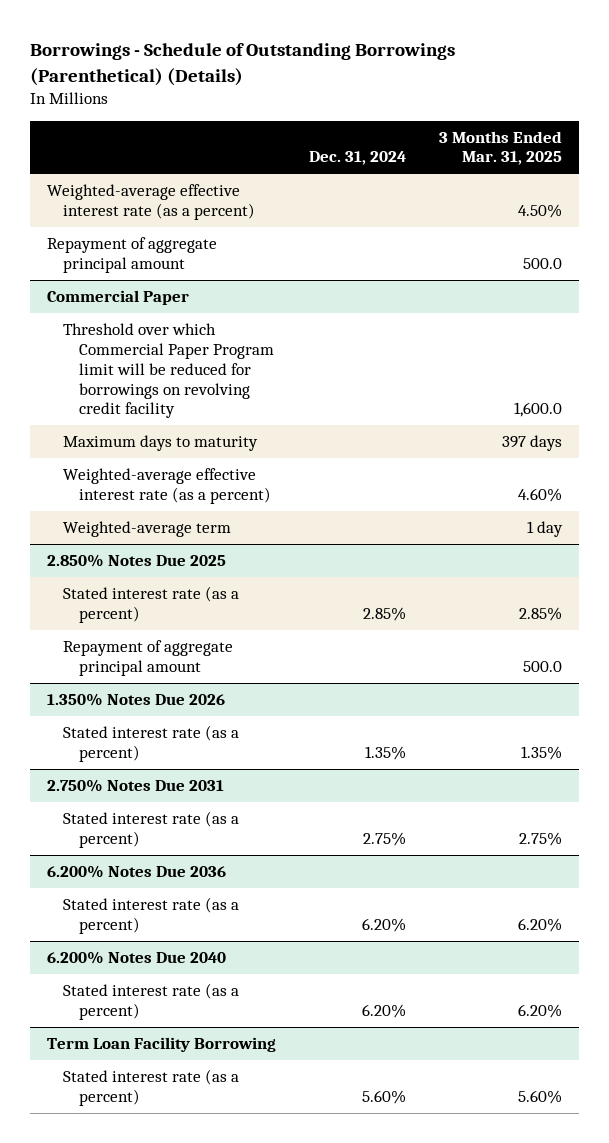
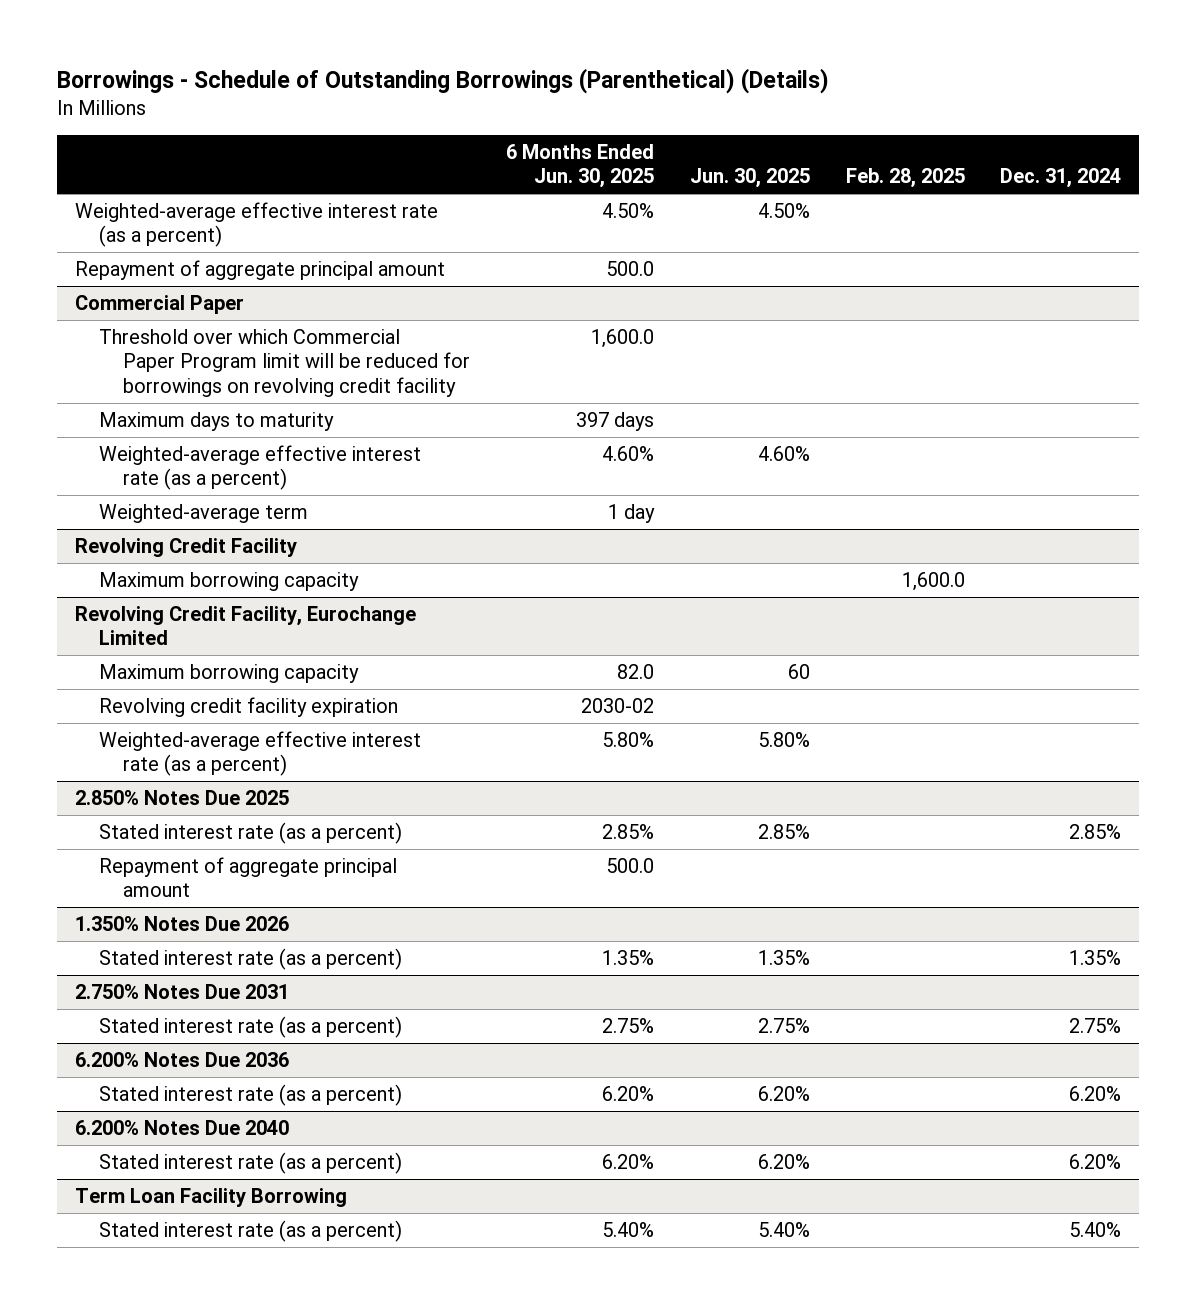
- | Dec. 31, 2024 | 3 Months Ended Mar. 31, 2025
+ | 6 Months Ended Jun. 30, 2025 | Jun. 30, 2025 | Feb. 28, 2025 | Dec. 31, 2024
+ Revolving Credit Facility
+ Maximum borrowing capacity | | | 1,600.0 |
+ Revolving Credit Facility, Eurochange Limited
+ Maximum borrowing capacity | 82.0 | 60 | |
+ Revolving credit facility expiration | 2030-02 | | |
+ Weighted-average effective interest rate (as a percent) | 5.80% | 5.80% | |
@ Term Loan Facility Borrowing
- Stated interest rate (as a percent) | 5.60% | 5.60%
+ Stated interest rate (as a percent) | 5.40% | 5.40% | | 5.40%

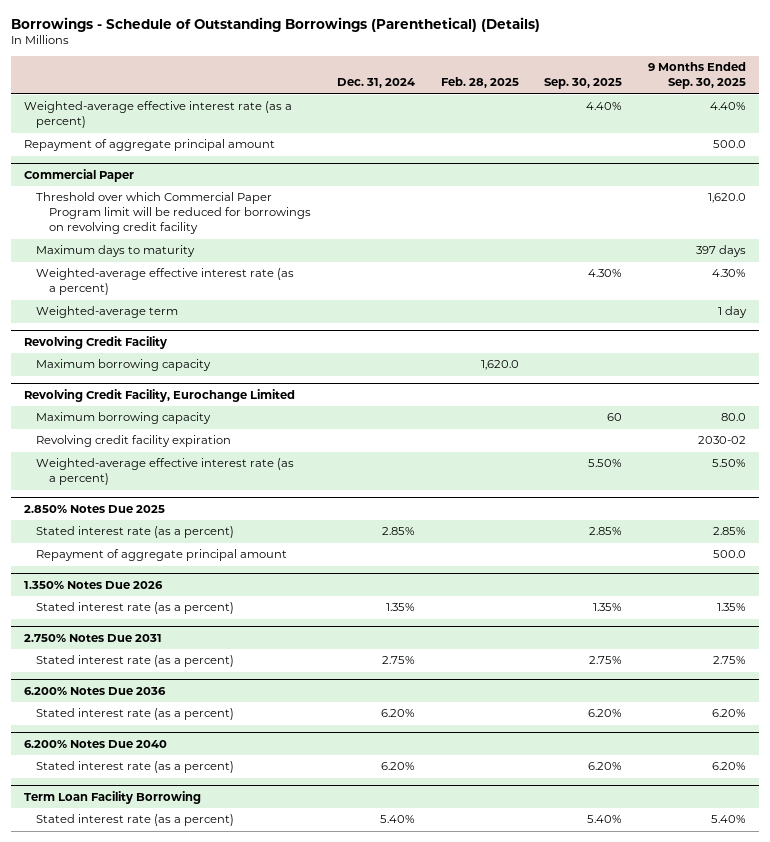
- | 6 Months Ended Jun. 30, 2025 | Jun. 30, 2025 | Feb. 28, 2025 | Dec. 31, 2024
+ | Dec. 31, 2024 | Feb. 28, 2025 | Sep. 30, 2025 | 9 Months Ended Sep. 30, 2025
@ Revolving Credit Facility
- Maximum borrowing capacity | | | 1,600.0 |
+ Maximum borrowing capacity | | 1,620.0 | |

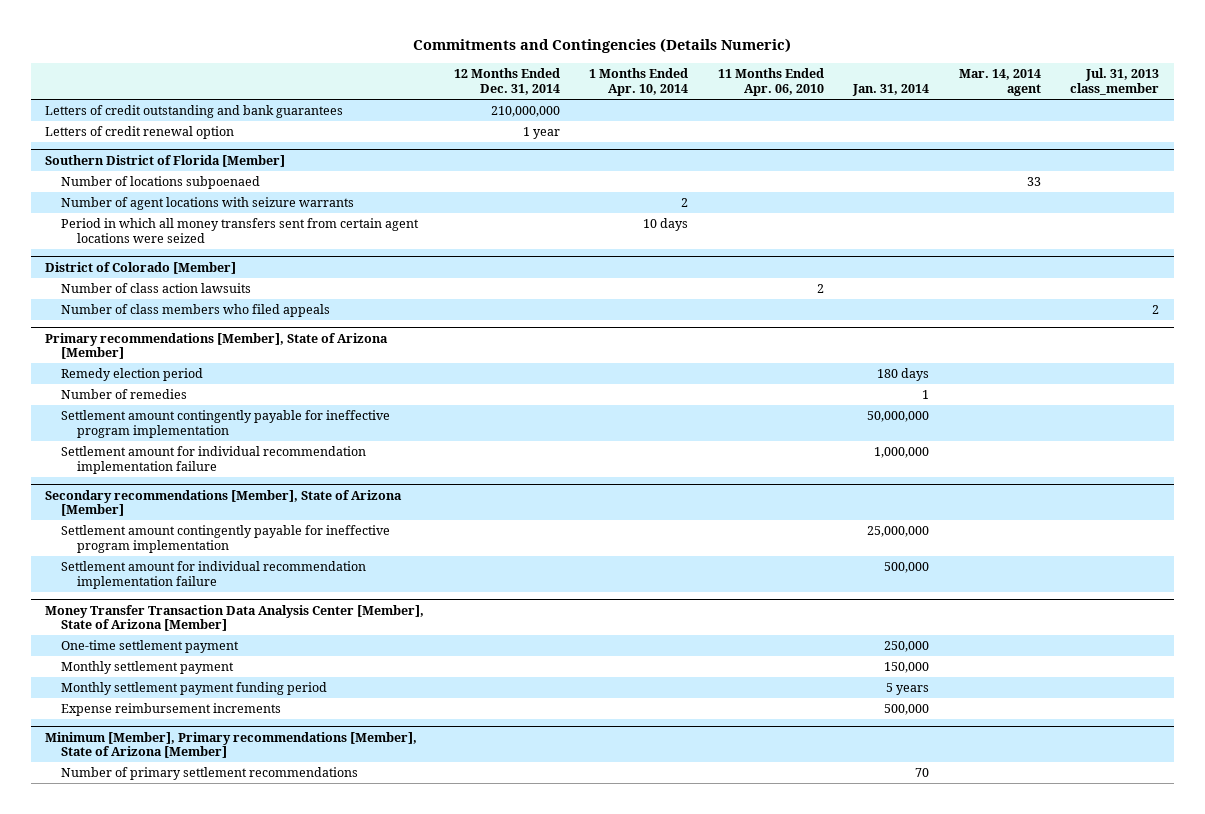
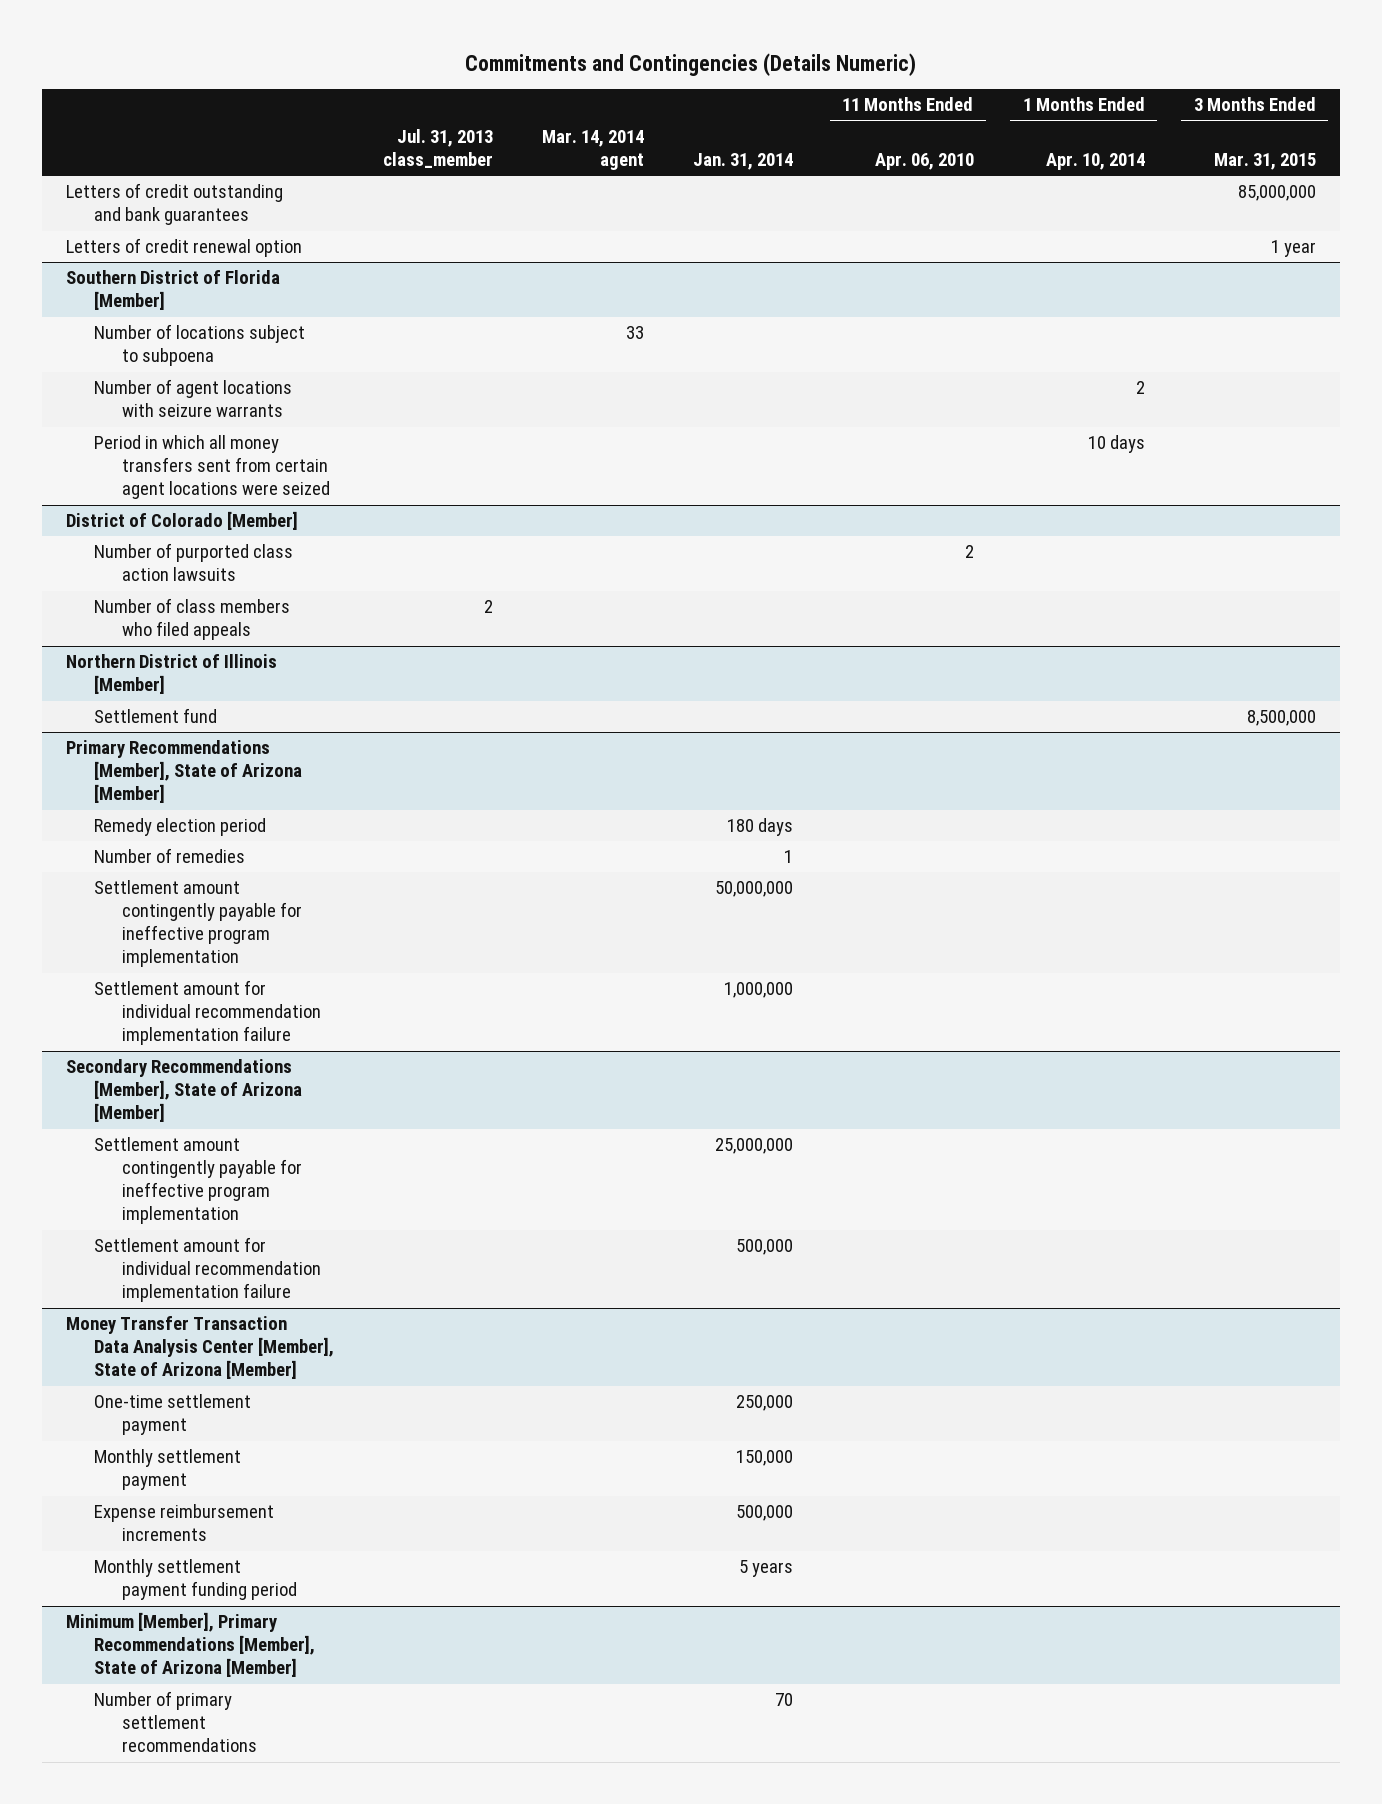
- | 12 Months Ended Dec. 31, 2014 | 1 Months Ended Apr. 10, 2014 | 11 Months Ended Apr. 06, 2010 | Jan. 31, 2014 | Mar. 14, 2014 agent | Jul. 31, 2013 class_member
+ | Jul. 31, 2013 class_member | Mar. 14, 2014 agent | Jan. 31, 2014 | 11 Months Ended Apr. 06, 2010 | 1 Months Ended Apr. 10, 2014 | 3 Months Ended Mar. 31, 2015
@ Southern District of Florida [Member]
- Number of locations subpoenaed | | | | | 33 |
+ Number of locations subject to subpoena | | 33 | | | |
@ District of Colorado [Member]
- Number of class action lawsuits | | | 2 | | |
+ Number of purported class action lawsuits | | | | 2 | |
- Primary recommendations [Member], State of Arizona [Member]
+ Northern District of Illinois [Member]
+ Settlement fund | | | | | | 8,500,000
+ Primary Recommendations [Member], State of Arizona [Member]
- Secondary recommendations [Member], State of Arizona [Member]
+ Secondary Recommendations [Member], State of Arizona [Member]
- Minimum [Member], Primary recommendations [Member], State of Arizona [Member]
@ Money Transfer Transaction Data Analysis Center [Member], State of Arizona [Member]
moved down: Monthly settlement payment funding period | | | 5 years | | |
+ Minimum [Member], Primary Recommendations [Member], State of Arizona [Member]

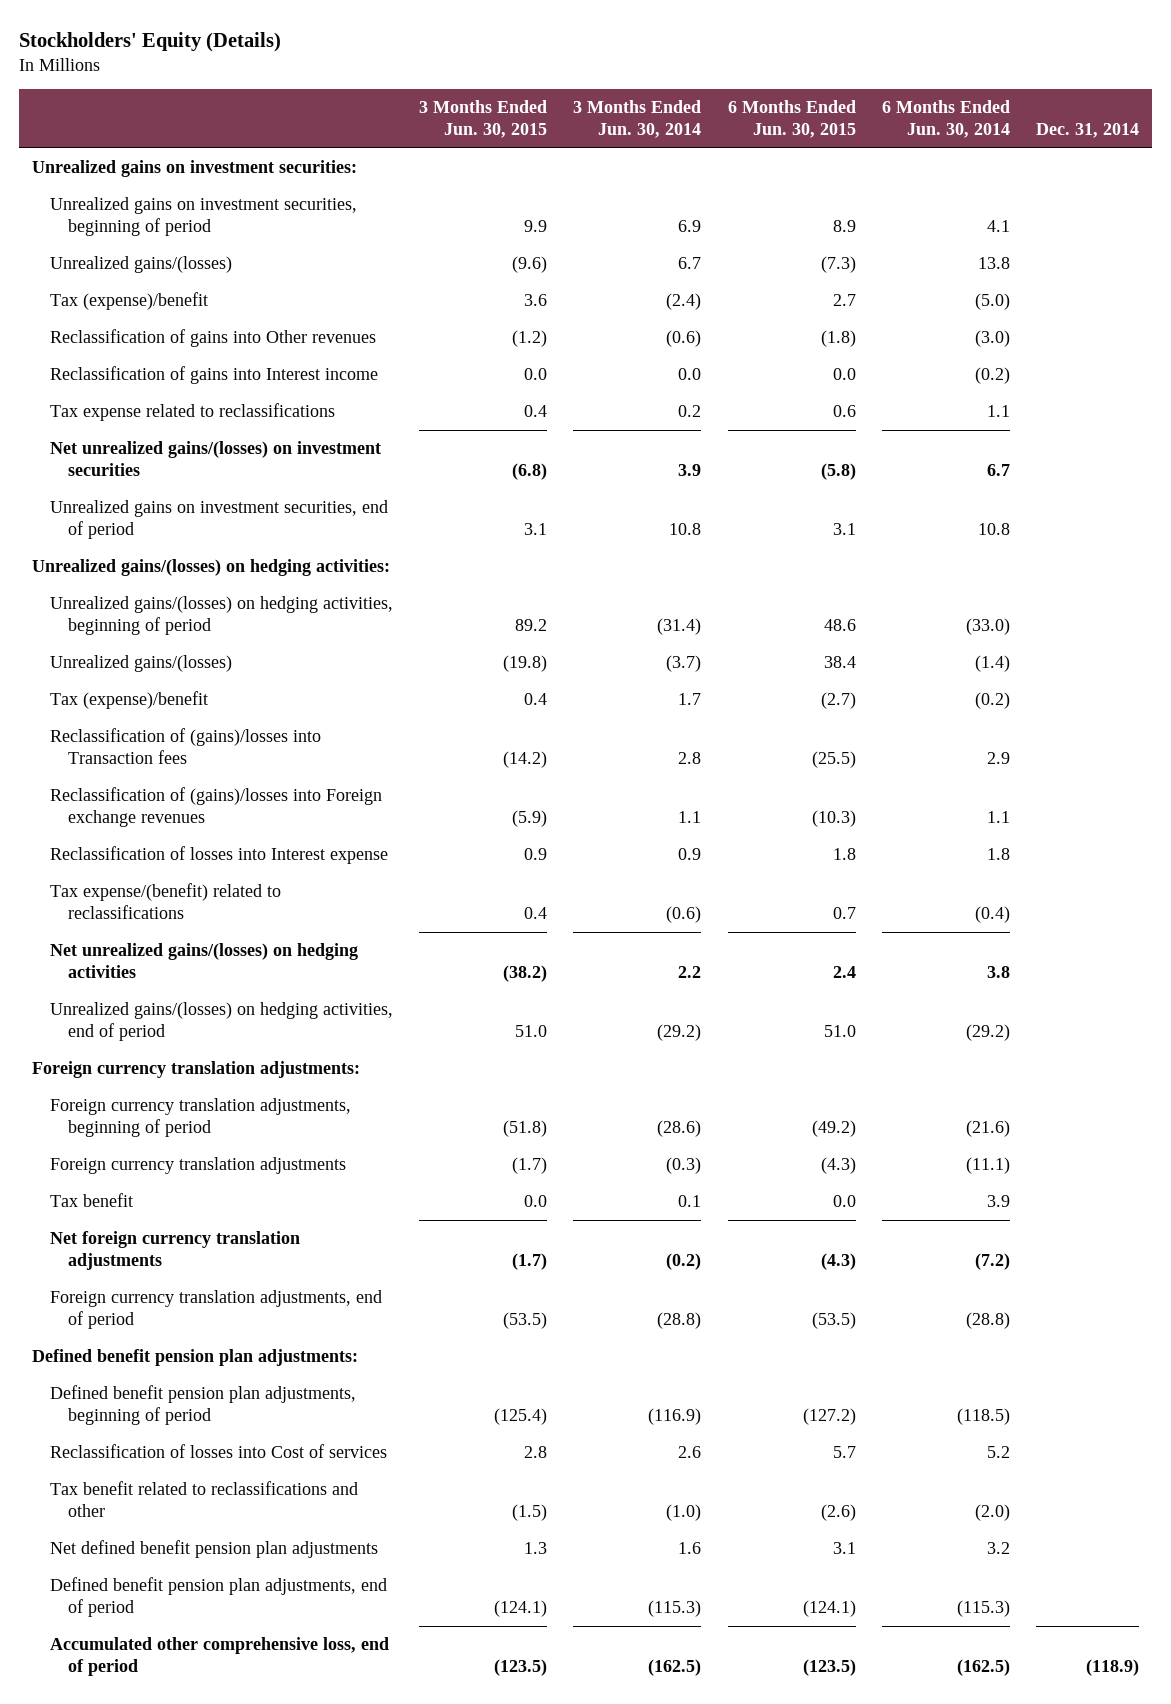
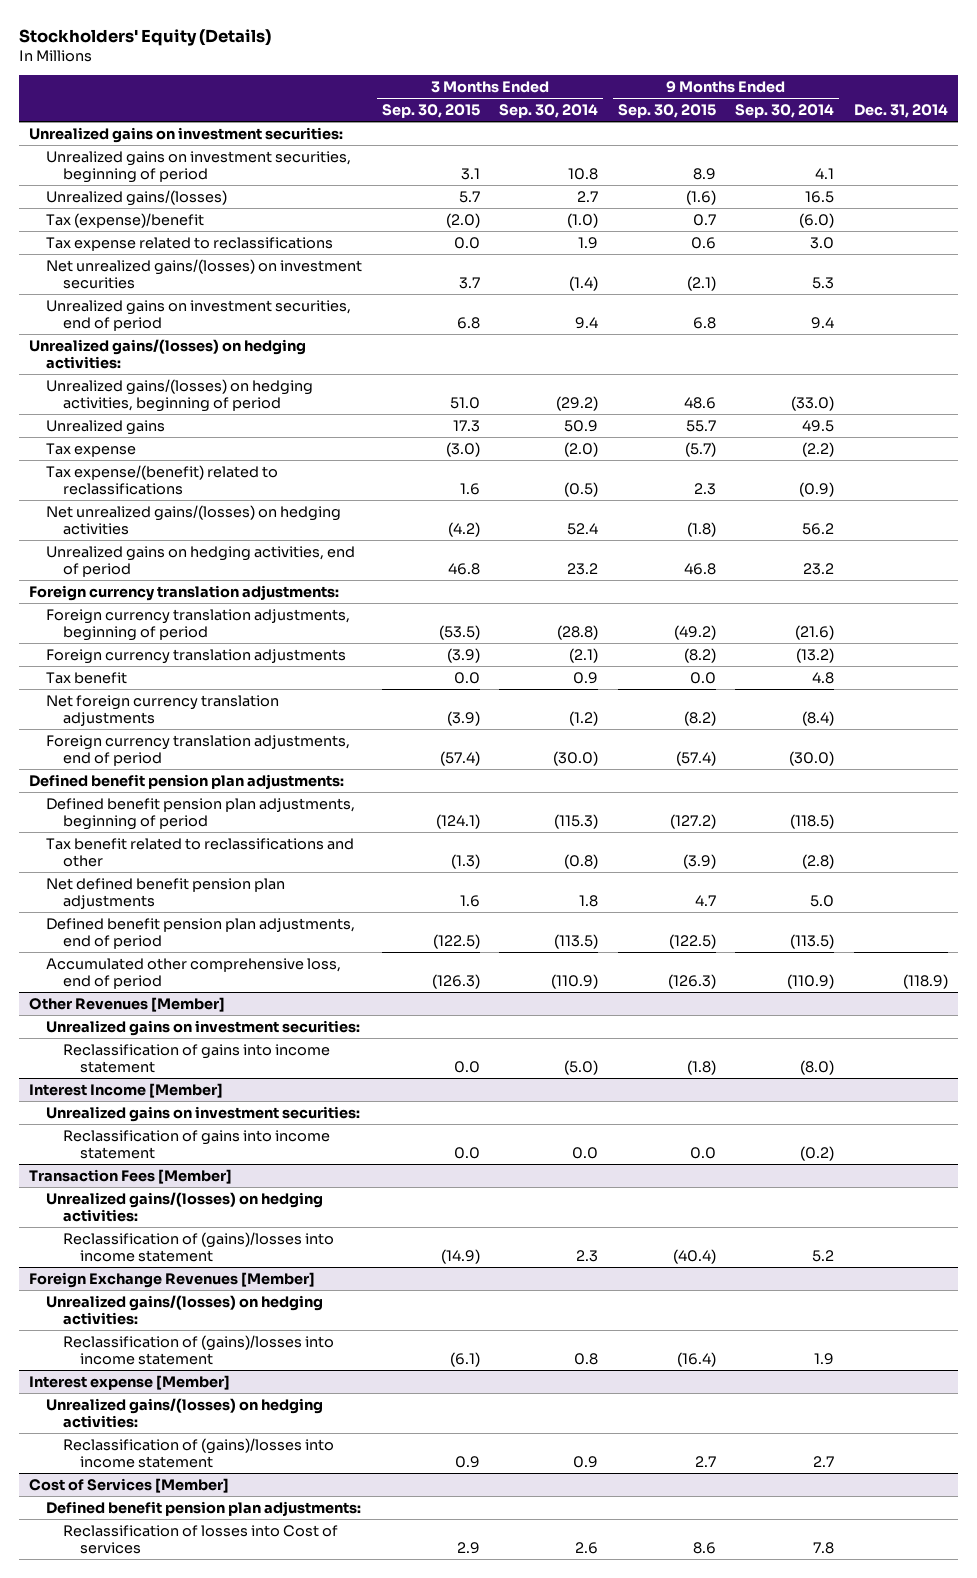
- | 3 Months Ended Jun. 30, 2015 | 3 Months Ended Jun. 30, 2014 | 6 Months Ended Jun. 30, 2015 | 6 Months Ended Jun. 30, 2014 | Dec. 31, 2014
+ | 3 Months Ended Sep. 30, 2015 | 3 Months Ended Sep. 30, 2014 | 9 Months Ended Sep. 30, 2015 | 9 Months Ended Sep. 30, 2014 | Dec. 31, 2014
- Reclassification of gains into Other revenues | (1.2) | (0.6) | (1.8) | (3.0) |
- Reclassification of gains into Interest income | 0.0 | 0.0 | 0.0 | (0.2) |
- Unrealized gains/(losses) | (19.8) | (3.7) | 38.4 | (1.4) |
- Tax (expense)/benefit | 0.4 | 1.7 | (2.7) | (0.2) |
- Reclassification of (gains)/losses into Transaction fees | (14.2) | 2.8 | (25.5) | 2.9 |
- Reclassification of (gains)/losses into Foreign exchange revenues | (5.9) | 1.1 | (10.3) | 1.1 |
- Reclassification of losses into Interest expense | 0.9 | 0.9 | 1.8 | 1.8 |
+ Unrealized gains | 17.3 | 50.9 | 55.7 | 49.5 |
+ Tax expense | (3.0) | (2.0) | (5.7) | (2.2) |
- Unrealized gains/(losses) on hedging activities, end of period | 51.0 | (29.2) | 51.0 | (29.2) |
+ Unrealized gains on hedging activities, end of period | 46.8 | 23.2 | 46.8 | 23.2 |
- Reclassification of losses into Cost of services | 2.8 | 2.6 | 5.7 | 5.2 |
+ Other Revenues [Member]
+ Unrealized gains on investment securities:
+ Reclassification of gains into income statement | 0.0 | (5.0) | (1.8) | (8.0) |
+ Interest Income [Member]
+ Unrealized gains on investment securities:
+ Reclassification of gains into income statement | 0.0 | 0.0 | 0.0 | (0.2) |
+ Transaction Fees [Member]
+ Unrealized gains/(losses) on hedging activities:
+ Reclassification of (gains)/losses into income statement | (14.9) | 2.3 | (40.4) | 5.2 |
+ Foreign Exchange Revenues [Member]
+ Unrealized gains/(losses) on hedging activities:
+ Reclassification of (gains)/losses into income statement | (6.1) | 0.8 | (16.4) | 1.9 |
+ Interest expense [Member]
+ Unrealized gains/(losses) on hedging activities:
+ Reclassification of (gains)/losses into income statement | 0.9 | 0.9 | 2.7 | 2.7 |
+ Cost of Services [Member]
+ Defined benefit pension plan adjustments:
+ Reclassification of losses into Cost of services | 2.9 | 2.6 | 8.6 | 7.8 |

